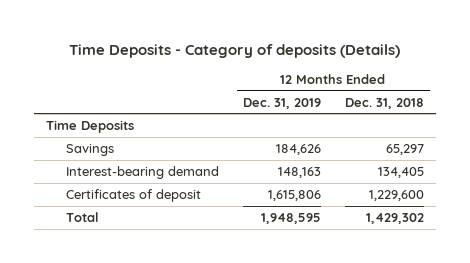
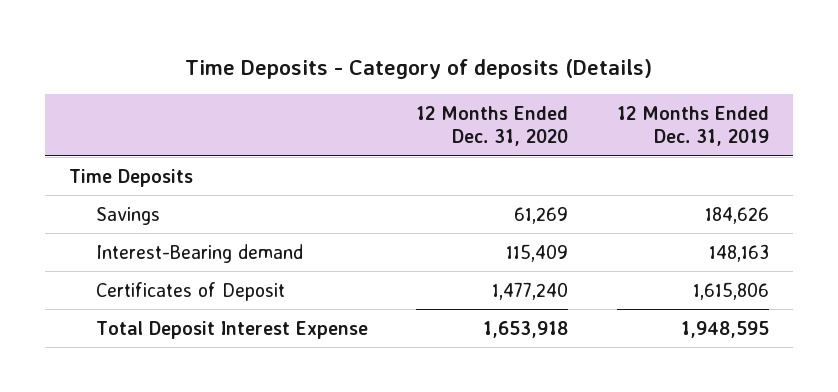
- | 12 Months Ended Dec. 31, 2019 | 12 Months Ended Dec. 31, 2018
+ | 12 Months Ended Dec. 31, 2020 | 12 Months Ended Dec. 31, 2019
- Interest-bearing demand | 148,163 | 134,405
- Certificates of deposit | 1,615,806 | 1,229,600
- Total | 1,948,595 | 1,429,302
+ Interest-Bearing demand | 115,409 | 148,163
+ Certificates of Deposit | 1,477,240 | 1,615,806
+ Total Deposit Interest Expense | 1,653,918 | 1,948,595

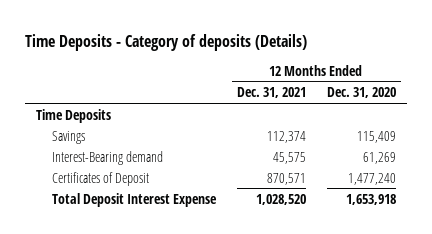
- | 12 Months Ended Dec. 31, 2020 | 12 Months Ended Dec. 31, 2019
+ | 12 Months Ended Dec. 31, 2021 | 12 Months Ended Dec. 31, 2020
- Savings | 61,269 | 184,626
- Interest-Bearing demand | 115,409 | 148,163
+ Savings | 112,374 | 115,409
+ Interest-Bearing demand | 45,575 | 61,269

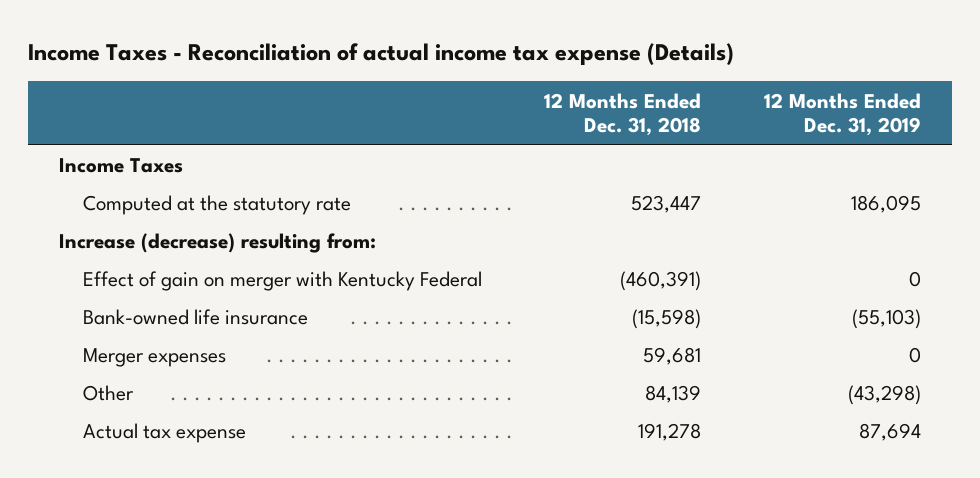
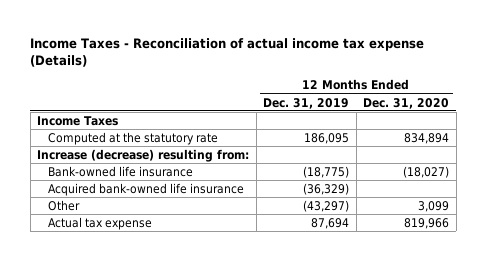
- | 12 Months Ended Dec. 31, 2018 | 12 Months Ended Dec. 31, 2019
+ | 12 Months Ended Dec. 31, 2019 | 12 Months Ended Dec. 31, 2020
- Effect of gain on merger with Kentucky Federal | (460,391) | 0
- Bank-owned life insurance | (15,598) | (55,103)
- Merger expenses | 59,681 | 0
- Other | 84,139 | (43,298)
+ Bank-owned life insurance | (18,775) | (18,027)
+ Acquired bank-owned life insurance | (36,329) |
+ Other | (43,297) | 3,099

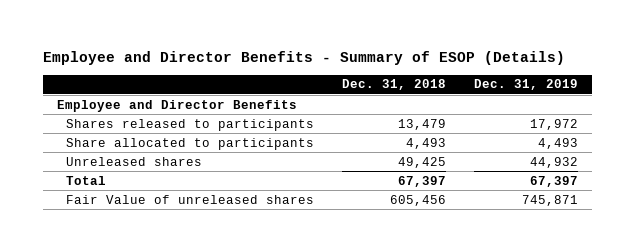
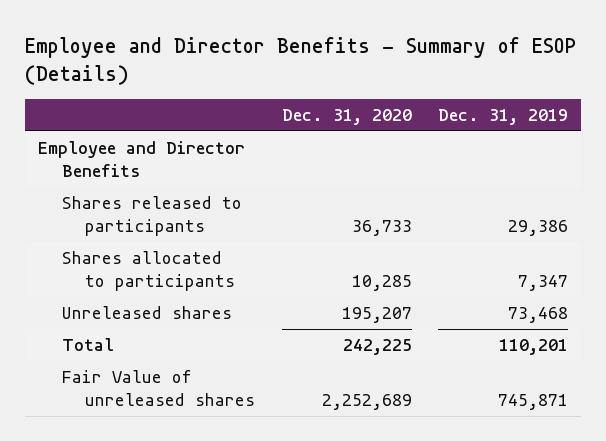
- | Dec. 31, 2018 | Dec. 31, 2019
+ | Dec. 31, 2020 | Dec. 31, 2019
- Shares released to participants | 13,479 | 17,972
- Share allocated to participants | 4,493 | 4,493
- Unreleased shares | 49,425 | 44,932
- Total | 67,397 | 67,397
+ Shares released to participants | 36,733 | 29,386
+ Shares allocated to participants | 10,285 | 7,347
+ Unreleased shares | 195,207 | 73,468
+ Total | 242,225 | 110,201

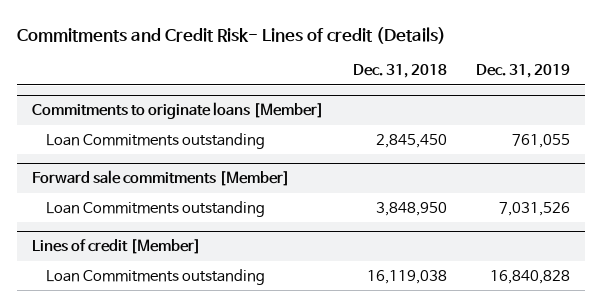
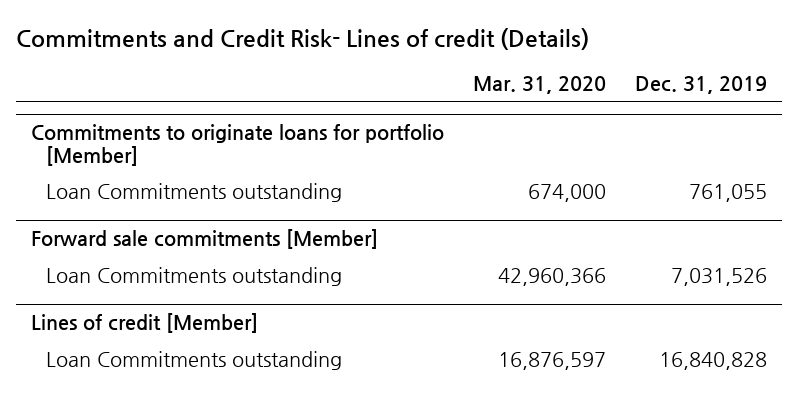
- | Dec. 31, 2018 | Dec. 31, 2019
+ | Mar. 31, 2020 | Dec. 31, 2019
- Commitments to originate loans [Member]
+ Commitments to originate loans for portfolio [Member]

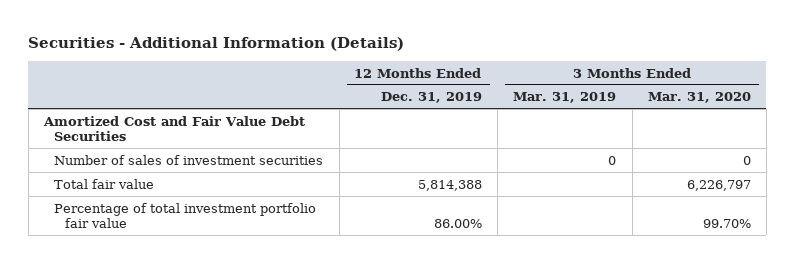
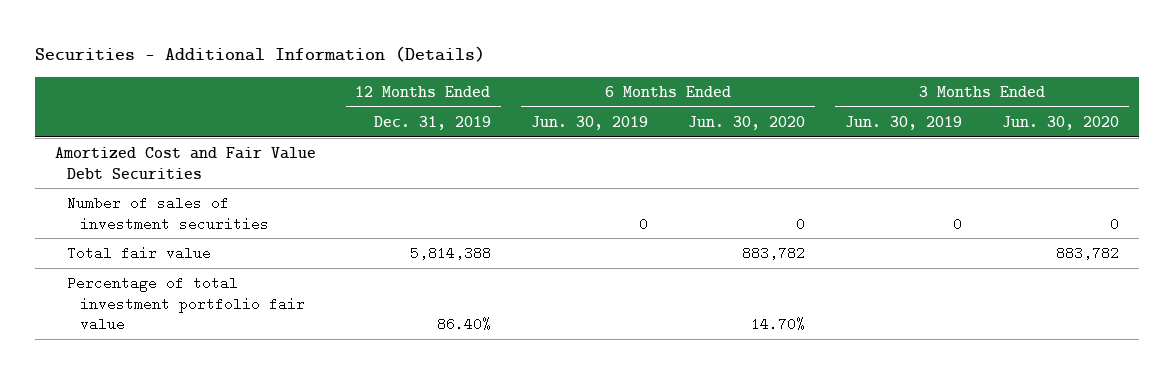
- | 12 Months Ended Dec. 31, 2019 | 3 Months Ended Mar. 31, 2019 | 3 Months Ended Mar. 31, 2020
+ | 12 Months Ended Dec. 31, 2019 | 6 Months Ended Jun. 30, 2019 | 6 Months Ended Jun. 30, 2020 | 3 Months Ended Jun. 30, 2019 | 3 Months Ended Jun. 30, 2020
- Percentage of total investment portfolio fair value | 86.00% | | 99.70%
+ Percentage of total investment portfolio fair value | 86.40% | | 14.70% | |

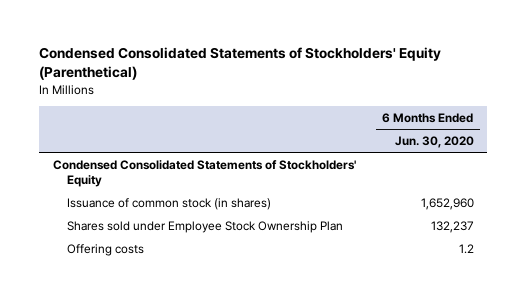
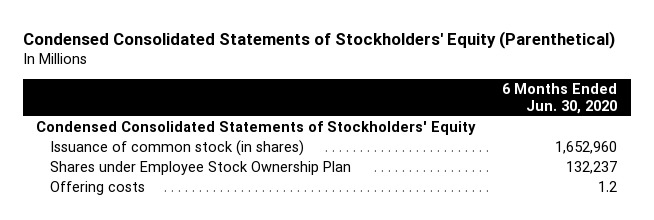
- Shares sold under Employee Stock Ownership Plan | 132,237
+ Shares under Employee Stock Ownership Plan | 132,237

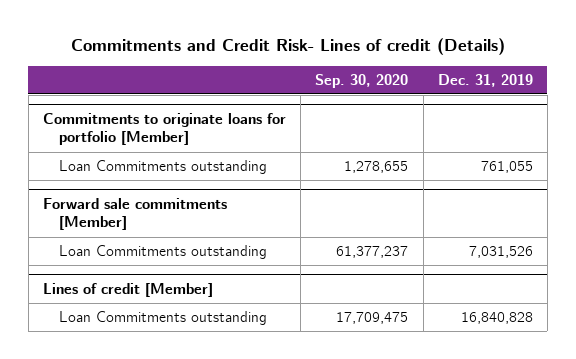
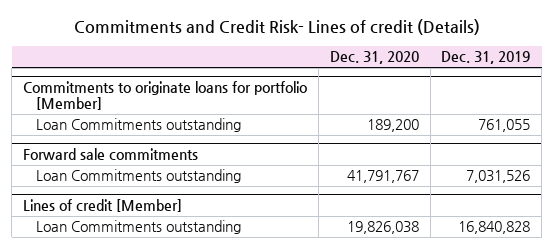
- | Sep. 30, 2020 | Dec. 31, 2019
+ | Dec. 31, 2020 | Dec. 31, 2019
- Forward sale commitments [Member]
+ Forward sale commitments

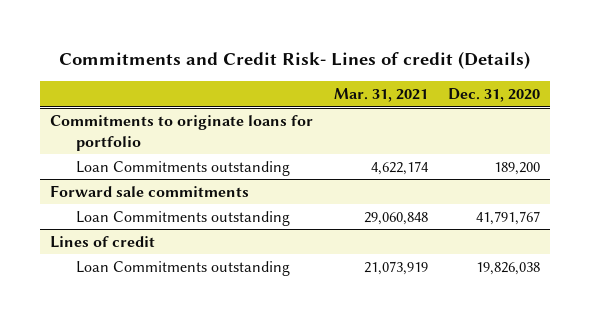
- | Dec. 31, 2020 | Dec. 31, 2019
+ | Mar. 31, 2021 | Dec. 31, 2020
- Commitments to originate loans for portfolio [Member]
+ Commitments to originate loans for portfolio
- Lines of credit [Member]
+ Lines of credit

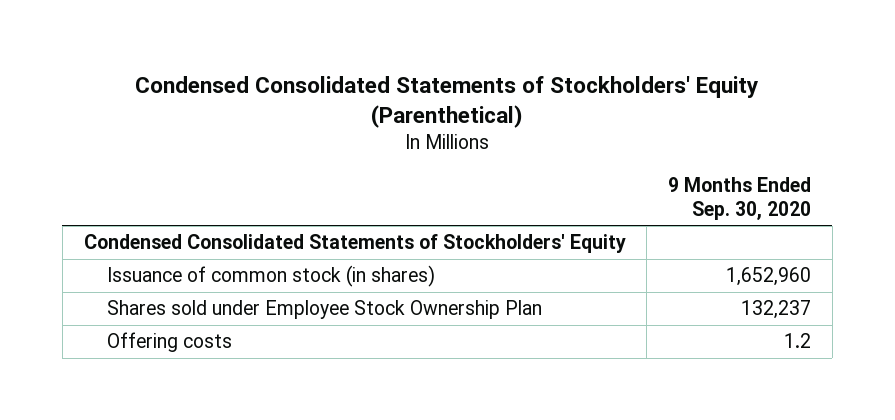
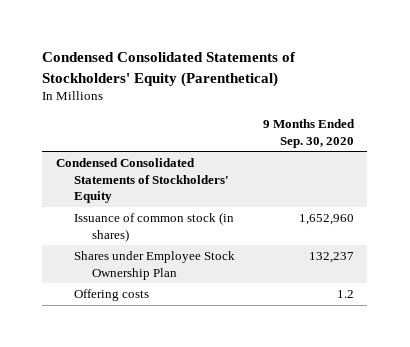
- Shares sold under Employee Stock Ownership Plan | 132,237
+ Shares under Employee Stock Ownership Plan | 132,237

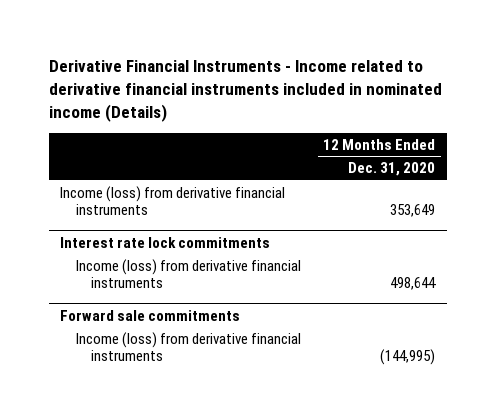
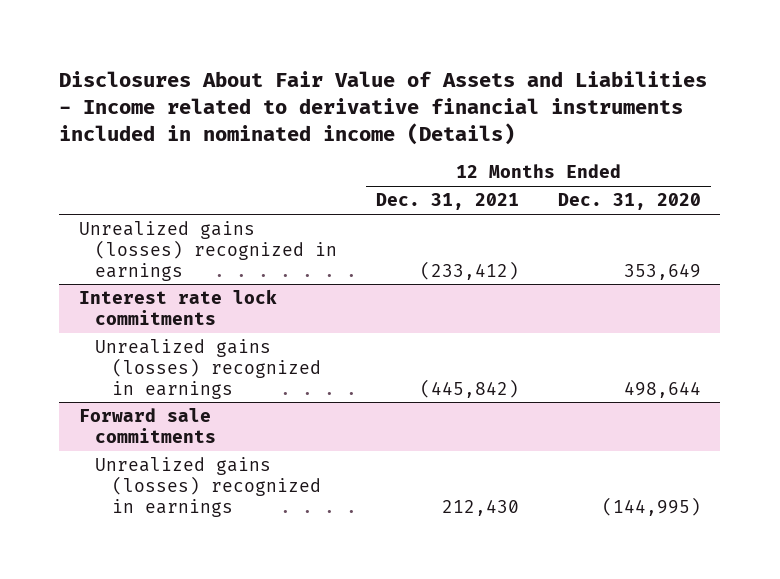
- Derivative Financial Instruments - Income related to derivative financial instruments included in nominated income (Details)
+ Disclosures About Fair Value of Assets and Liabilities - Income related to derivative financial instruments included in nominated income (Details)
- | 12 Months Ended Dec. 31, 2020
+ | 12 Months Ended Dec. 31, 2021 | 12 Months Ended Dec. 31, 2020
- Income (loss) from derivative financial instruments | 353,649
+ Unrealized gains (losses) recognized in earnings | (233,412) | 353,649
@ Interest rate lock commitments
- Income (loss) from derivative financial instruments | 498,644
+ Unrealized gains (losses) recognized in earnings | (445,842) | 498,644
@ Forward sale commitments
- Income (loss) from derivative financial instruments | (144,995)
+ Unrealized gains (losses) recognized in earnings | 212,430 | (144,995)

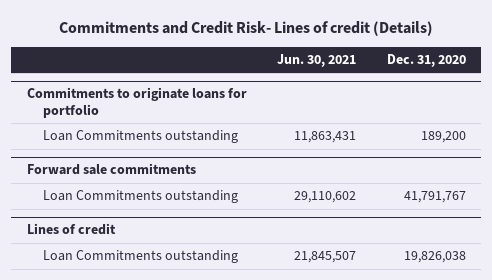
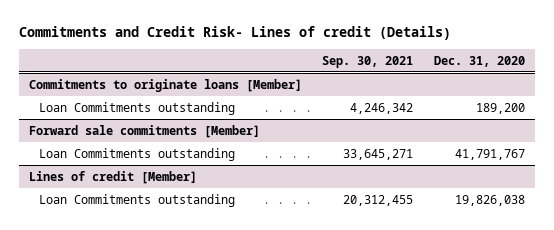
- | Jun. 30, 2021 | Dec. 31, 2020
+ | Sep. 30, 2021 | Dec. 31, 2020
- Commitments to originate loans for portfolio
+ Commitments to originate loans [Member]
- Forward sale commitments
+ Forward sale commitments [Member]
- Lines of credit
+ Lines of credit [Member]

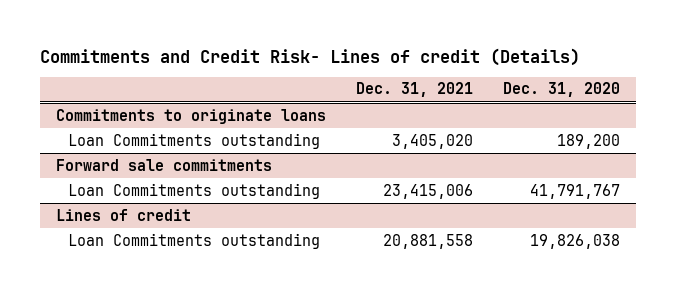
- | Sep. 30, 2021 | Dec. 31, 2020
+ | Dec. 31, 2021 | Dec. 31, 2020
- Commitments to originate loans [Member]
+ Commitments to originate loans
- Forward sale commitments [Member]
+ Forward sale commitments
- Lines of credit [Member]
+ Lines of credit

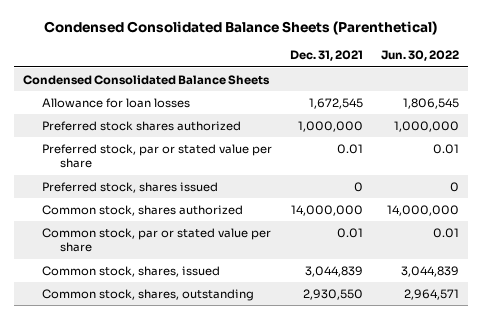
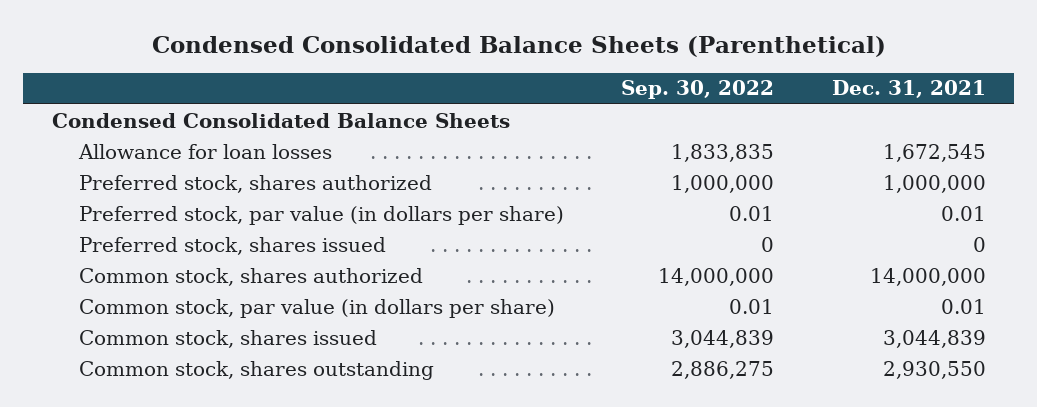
- | Dec. 31, 2021 | Jun. 30, 2022
+ | Sep. 30, 2022 | Dec. 31, 2021
- Preferred stock shares authorized | 1,000,000 | 1,000,000
- Preferred stock, par or stated value per share | 0.01 | 0.01
+ Preferred stock, shares authorized | 1,000,000 | 1,000,000
+ Preferred stock, par value (in dollars per share) | 0.01 | 0.01
- Common stock, par or stated value per share | 0.01 | 0.01
- Common stock, shares, issued | 3,044,839 | 3,044,839
- Common stock, shares, outstanding | 2,930,550 | 2,964,571
+ Common stock, par value (in dollars per share) | 0.01 | 0.01
+ Common stock, shares issued | 3,044,839 | 3,044,839
+ Common stock, shares outstanding | 2,886,275 | 2,930,550

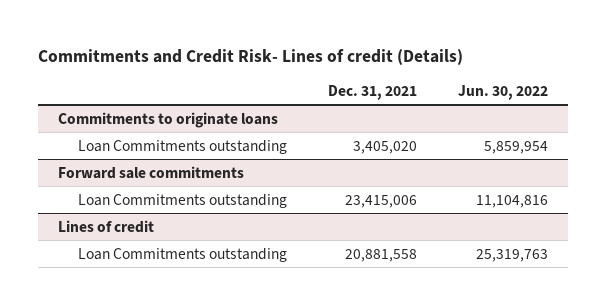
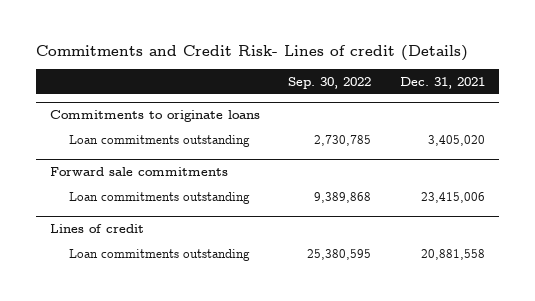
- | Dec. 31, 2021 | Jun. 30, 2022
+ | Sep. 30, 2022 | Dec. 31, 2021
@ Commitments to originate loans
- Loan Commitments outstanding | 3,405,020 | 5,859,954
+ Loan commitments outstanding | 2,730,785 | 3,405,020
@ Forward sale commitments
- Loan Commitments outstanding | 23,415,006 | 11,104,816
+ Loan commitments outstanding | 9,389,868 | 23,415,006
@ Lines of credit
- Loan Commitments outstanding | 20,881,558 | 25,319,763
+ Loan commitments outstanding | 25,380,595 | 20,881,558

